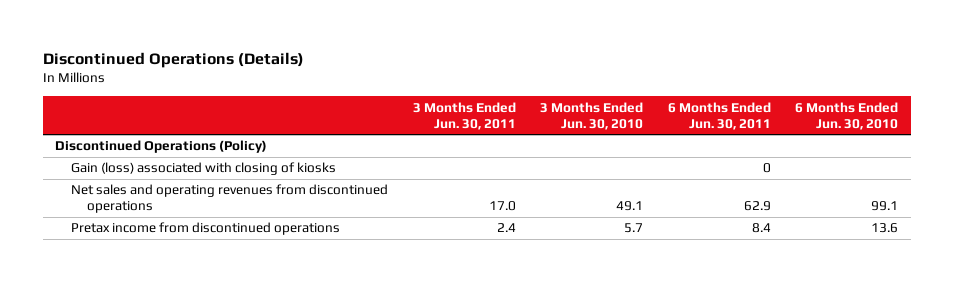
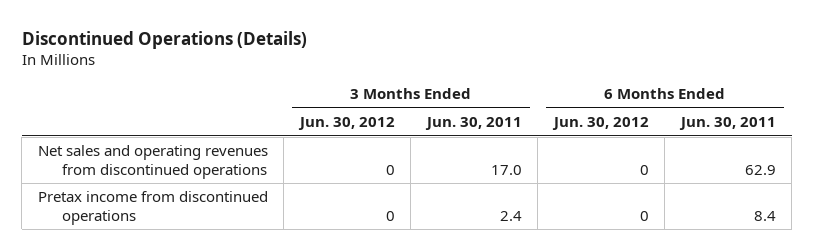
- | 3 Months Ended Jun. 30, 2011 | 3 Months Ended Jun. 30, 2010 | 6 Months Ended Jun. 30, 2011 | 6 Months Ended Jun. 30, 2010
+ | 3 Months Ended Jun. 30, 2012 | 3 Months Ended Jun. 30, 2011 | 6 Months Ended Jun. 30, 2012 | 6 Months Ended Jun. 30, 2011
- Discontinued Operations (Policy)
- Gain (loss) associated with closing of kiosks | | | 0 |

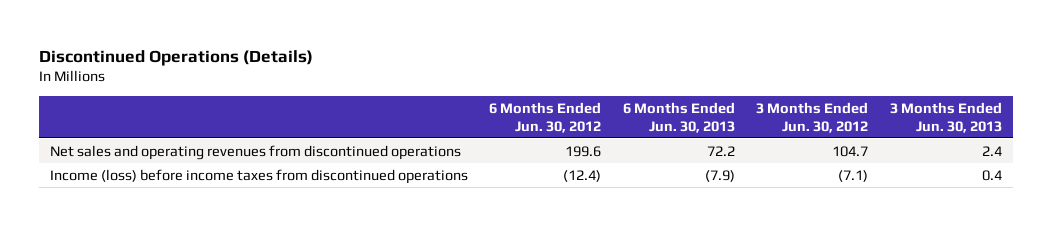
- | 3 Months Ended Jun. 30, 2012 | 3 Months Ended Jun. 30, 2011 | 6 Months Ended Jun. 30, 2012 | 6 Months Ended Jun. 30, 2011
+ | 6 Months Ended Jun. 30, 2012 | 6 Months Ended Jun. 30, 2013 | 3 Months Ended Jun. 30, 2012 | 3 Months Ended Jun. 30, 2013
- Net sales and operating revenues from discontinued operations | 0 | 17.0 | 0 | 62.9
- Pretax income from discontinued operations | 0 | 2.4 | 0 | 8.4
+ Net sales and operating revenues from discontinued operations | 199.6 | 72.2 | 104.7 | 2.4
+ Income (loss) before income taxes from discontinued operations | (12.4) | (7.9) | (7.1) | 0.4

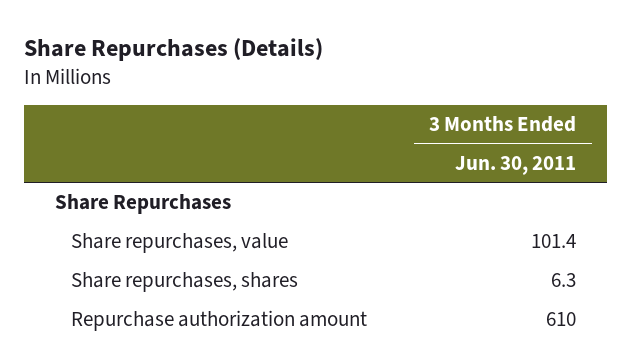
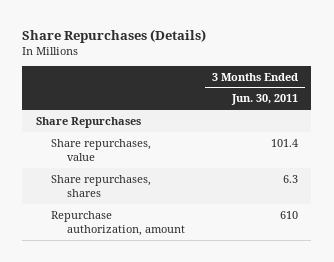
- Repurchase authorization amount | 610
+ Repurchase authorization, amount | 610

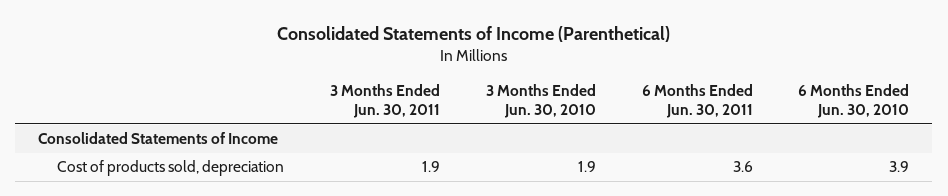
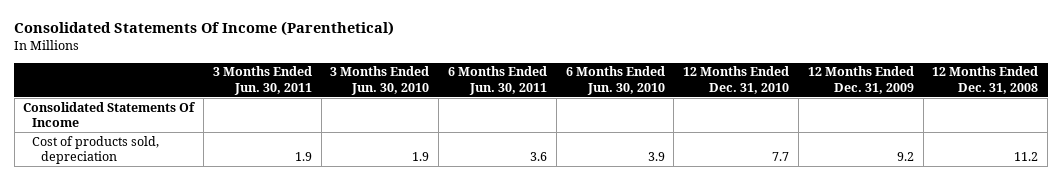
- Consolidated Statements of Income (Parenthetical)
+ Consolidated Statements Of Income (Parenthetical)
- | 3 Months Ended Jun. 30, 2011 | 3 Months Ended Jun. 30, 2010 | 6 Months Ended Jun. 30, 2011 | 6 Months Ended Jun. 30, 2010
+ | 3 Months Ended Jun. 30, 2011 | 3 Months Ended Jun. 30, 2010 | 6 Months Ended Jun. 30, 2011 | 6 Months Ended Jun. 30, 2010 | 12 Months Ended Dec. 31, 2010 | 12 Months Ended Dec. 31, 2009 | 12 Months Ended Dec. 31, 2008
- Consolidated Statements of Income
+ Consolidated Statements Of Income

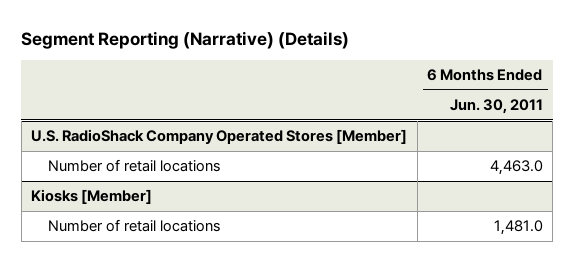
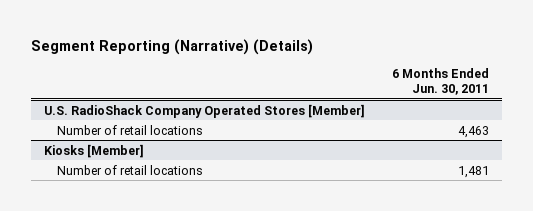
@ U.S. RadioShack Company Operated Stores [Member]
- Number of retail locations | 4,463.0
+ Number of retail locations | 4,463
@ Kiosks [Member]
- Number of retail locations | 1,481.0
+ Number of retail locations | 1,481

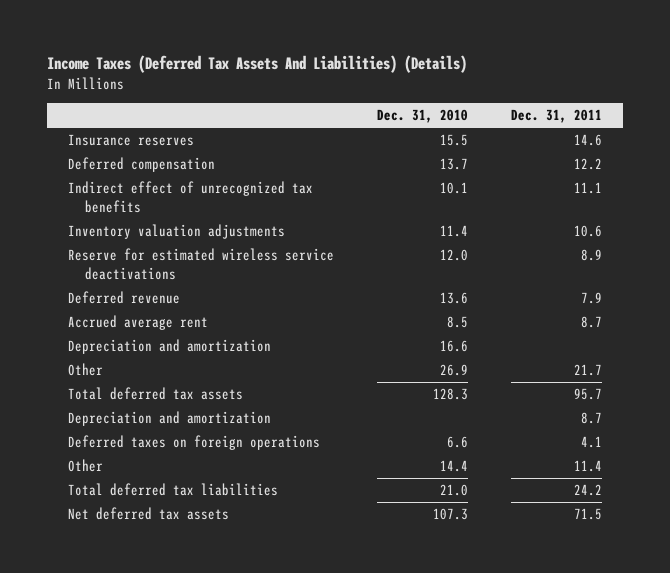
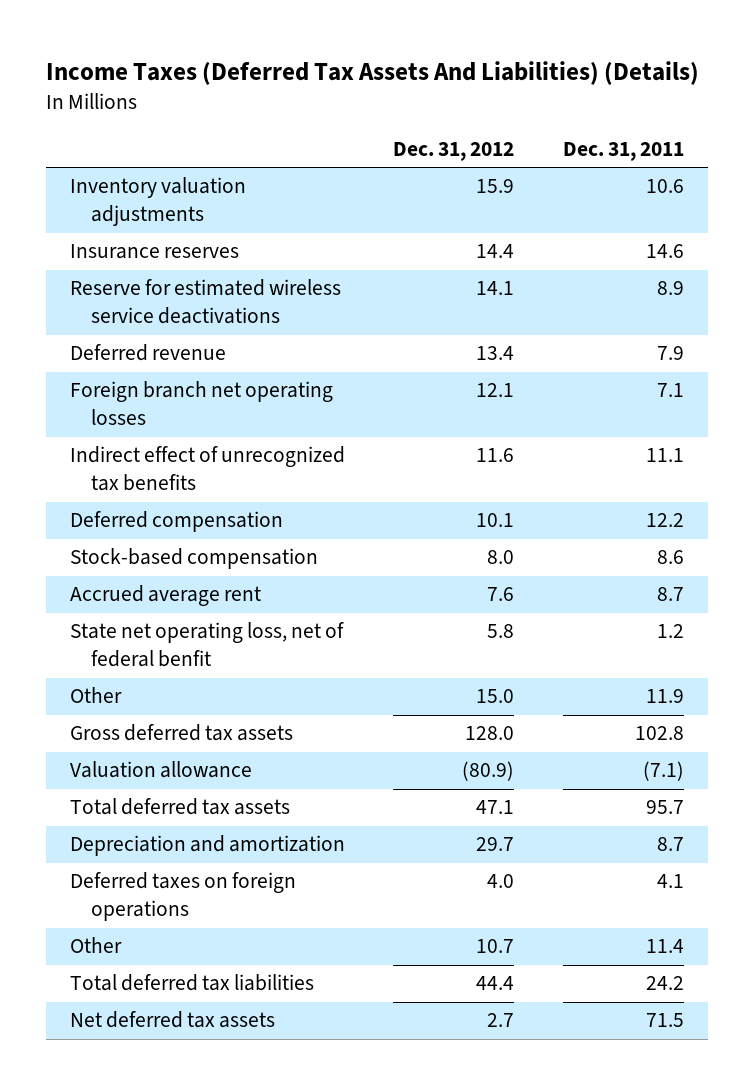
- | Dec. 31, 2010 | Dec. 31, 2011
+ | Dec. 31, 2012 | Dec. 31, 2011
moved down: Insurance reserves | 14.4 | 14.6
+ Foreign branch net operating losses | 12.1 | 7.1
moved down: Indirect effect of unrecognized tax benefits | 11.6 | 11.1
moved down: Deferred compensation | 10.1 | 12.2
+ Stock-based compensation | 8.0 | 8.6
- Depreciation and amortization | 16.6 |
- Other | 26.9 | 21.7
+ State net operating loss, net of federal benfit | 5.8 | 1.2
+ Other | 15.0 | 11.9
+ Gross deferred tax assets | 128.0 | 102.8
+ Valuation allowance | (80.9) | (7.1)

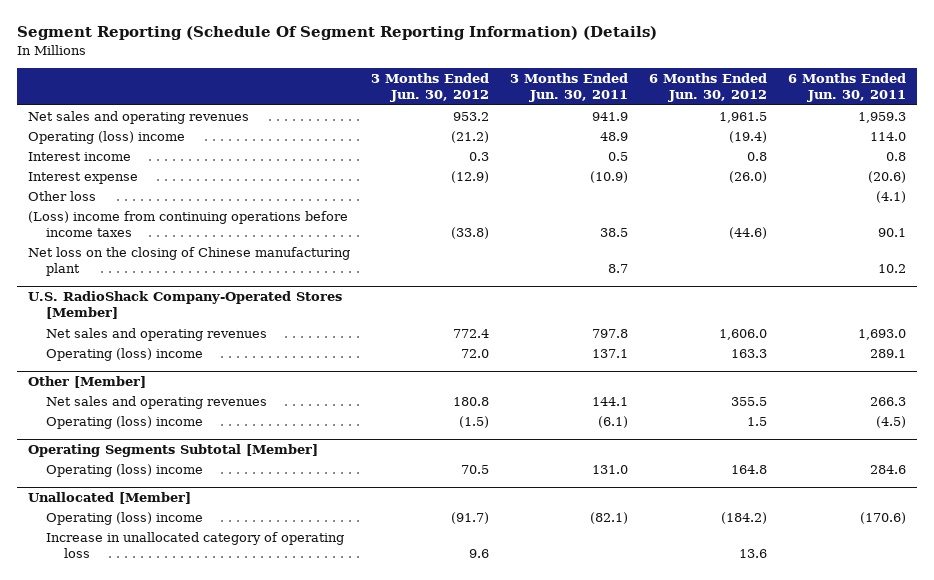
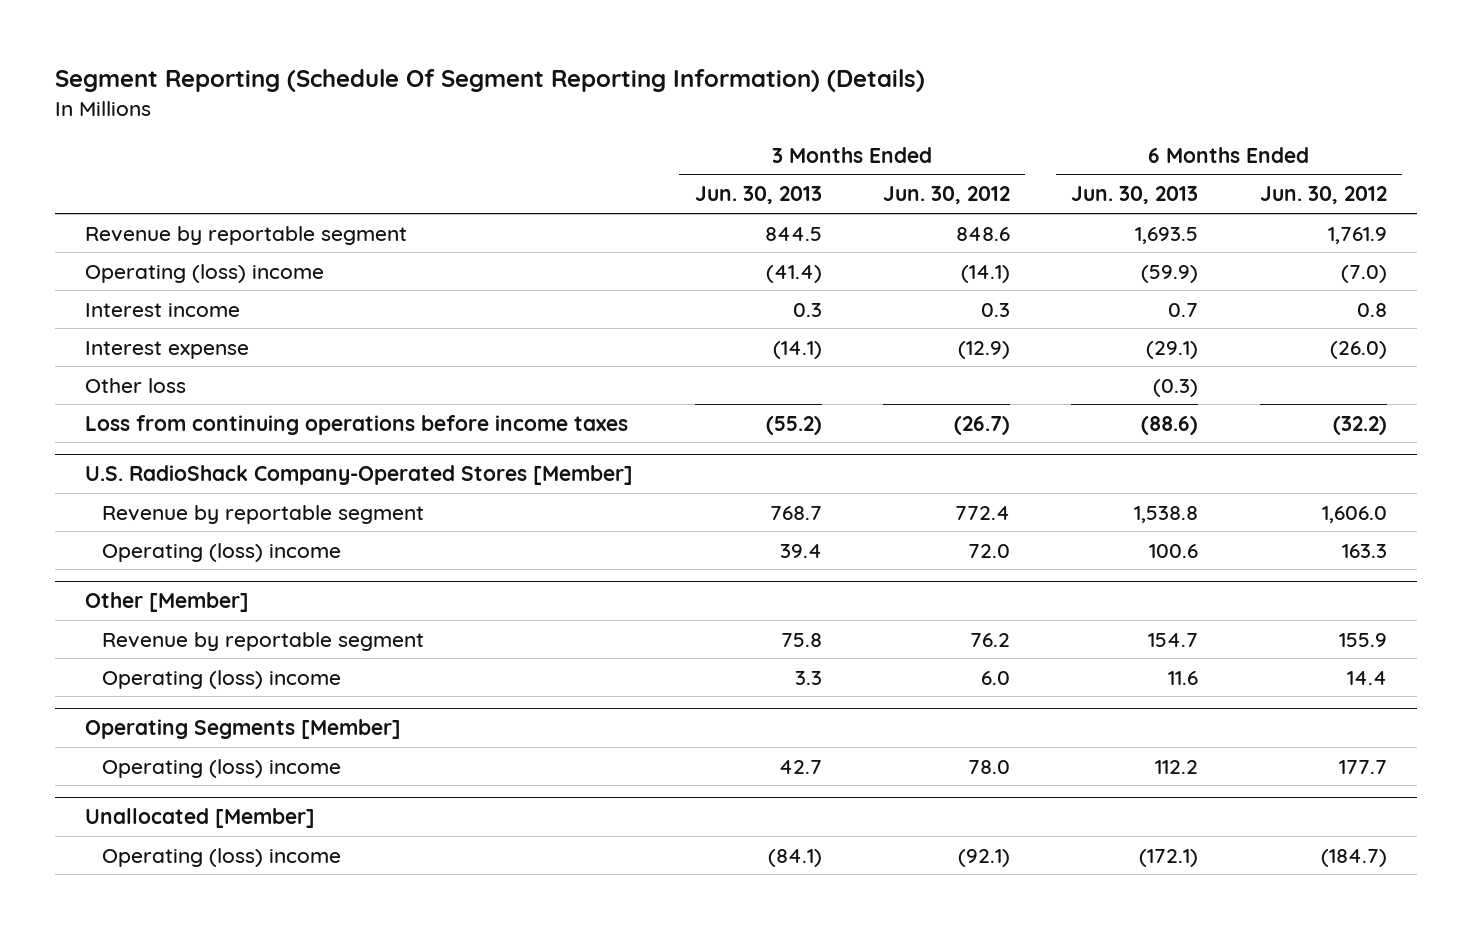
- | 3 Months Ended Jun. 30, 2012 | 3 Months Ended Jun. 30, 2011 | 6 Months Ended Jun. 30, 2012 | 6 Months Ended Jun. 30, 2011
+ | 3 Months Ended Jun. 30, 2013 | 3 Months Ended Jun. 30, 2012 | 6 Months Ended Jun. 30, 2013 | 6 Months Ended Jun. 30, 2012
- Net sales and operating revenues | 953.2 | 941.9 | 1,961.5 | 1,959.3
- Operating (loss) income | (21.2) | 48.9 | (19.4) | 114.0
+ Revenue by reportable segment | 844.5 | 848.6 | 1,693.5 | 1,761.9
+ Operating (loss) income | (41.4) | (14.1) | (59.9) | (7.0)
- (Loss) income from continuing operations before income taxes | (33.8) | 38.5 | (44.6) | 90.1
- Net loss on the closing of Chinese manufacturing plant | | 8.7 | | 10.2
+ Loss from continuing operations before income taxes | (55.2) | (26.7) | (88.6) | (32.2)
@ U.S. RadioShack Company-Operated Stores [Member]
- Net sales and operating revenues | 772.4 | 797.8 | 1,606.0 | 1,693.0
+ Revenue by reportable segment | 768.7 | 772.4 | 1,538.8 | 1,606.0
@ Other [Member]
- Net sales and operating revenues | 180.8 | 144.1 | 355.5 | 266.3
- Operating (loss) income | (1.5) | (6.1) | 1.5 | (4.5)
- Operating Segments Subtotal [Member]
- Operating (loss) income | 70.5 | 131.0 | 164.8 | 284.6
@ Other [Member]
+ Revenue by reportable segment | 75.8 | 76.2 | 154.7 | 155.9
+ Operating (loss) income | 3.3 | 6.0 | 11.6 | 14.4
+ Operating Segments [Member]
+ Operating (loss) income | 42.7 | 78.0 | 112.2 | 177.7
@ Unallocated [Member]
- Operating (loss) income | (91.7) | (82.1) | (184.2) | (170.6)
- Increase in unallocated category of operating loss | 9.6 | | 13.6 |
+ Operating (loss) income | (84.1) | (92.1) | (172.1) | (184.7)

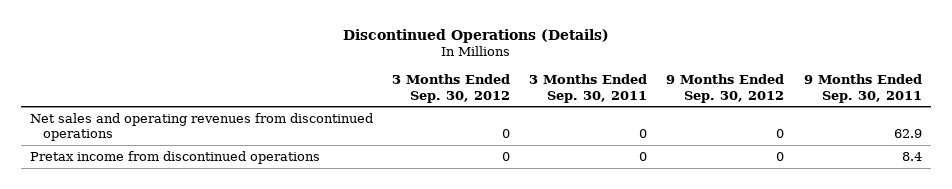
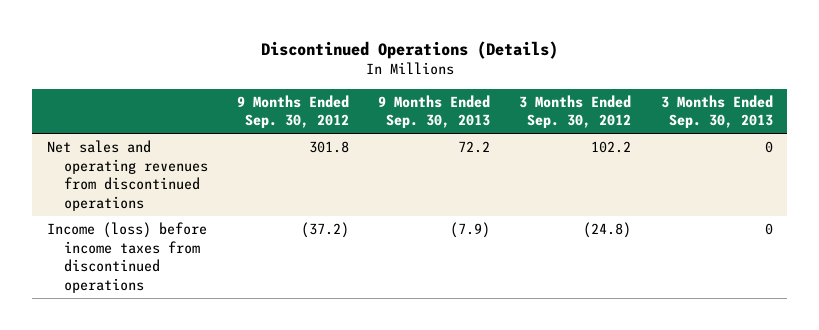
- | 3 Months Ended Sep. 30, 2012 | 3 Months Ended Sep. 30, 2011 | 9 Months Ended Sep. 30, 2012 | 9 Months Ended Sep. 30, 2011
+ | 9 Months Ended Sep. 30, 2012 | 9 Months Ended Sep. 30, 2013 | 3 Months Ended Sep. 30, 2012 | 3 Months Ended Sep. 30, 2013
- Net sales and operating revenues from discontinued operations | 0 | 0 | 0 | 62.9
- Pretax income from discontinued operations | 0 | 0 | 0 | 8.4
+ Net sales and operating revenues from discontinued operations | 301.8 | 72.2 | 102.2 | 0
+ Income (loss) before income taxes from discontinued operations | (37.2) | (7.9) | (24.8) | 0

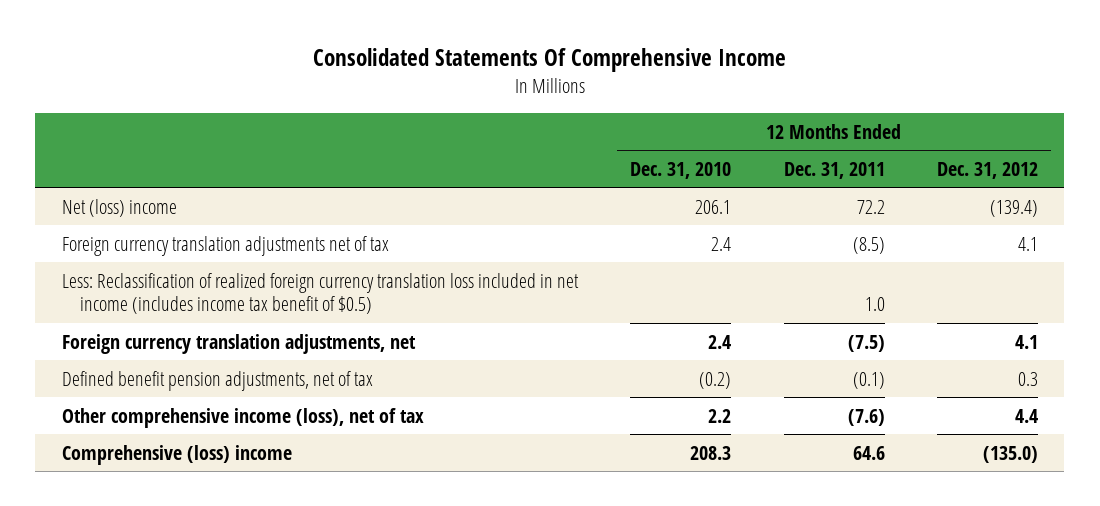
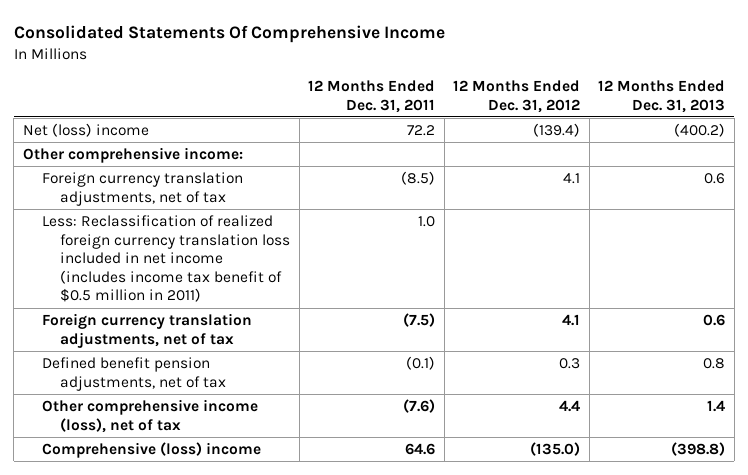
- | 12 Months Ended Dec. 31, 2010 | 12 Months Ended Dec. 31, 2011 | 12 Months Ended Dec. 31, 2012
+ | 12 Months Ended Dec. 31, 2011 | 12 Months Ended Dec. 31, 2012 | 12 Months Ended Dec. 31, 2013
- Foreign currency translation adjustments net of tax | 2.4 | (8.5) | 4.1
- Less: Reclassification of realized foreign currency translation loss included in net income (includes income tax benefit of $0.5) | | 1.0 |
- Foreign currency translation adjustments, net | 2.4 | (7.5) | 4.1
+ Other comprehensive income:
+ Foreign currency translation adjustments, net of tax | (8.5) | 4.1 | 0.6
+ Less: Reclassification of realized foreign currency translation loss included in net income (includes income tax benefit of $0.5 million in 2011) | 1.0 | |
+ Foreign currency translation adjustments, net of tax | (7.5) | 4.1 | 0.6

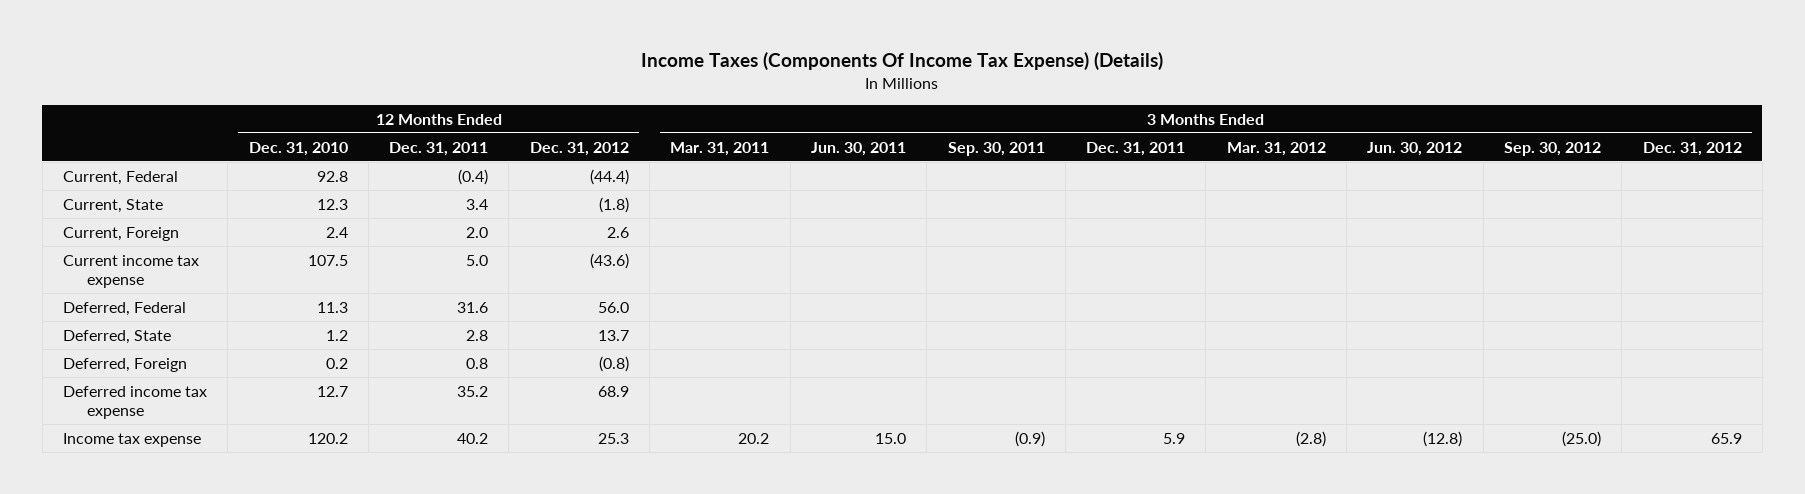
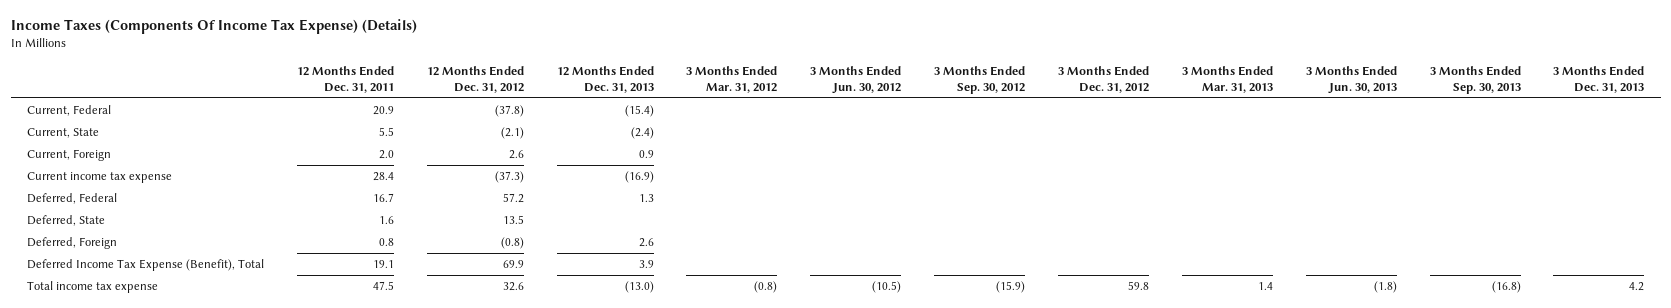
- | 12 Months Ended Dec. 31, 2010 | 12 Months Ended Dec. 31, 2011 | 12 Months Ended Dec. 31, 2012 | 3 Months Ended Mar. 31, 2011 | 3 Months Ended Jun. 30, 2011 | 3 Months Ended Sep. 30, 2011 | 3 Months Ended Dec. 31, 2011 | 3 Months Ended Mar. 31, 2012 | 3 Months Ended Jun. 30, 2012 | 3 Months Ended Sep. 30, 2012 | 3 Months Ended Dec. 31, 2012
+ | 12 Months Ended Dec. 31, 2011 | 12 Months Ended Dec. 31, 2012 | 12 Months Ended Dec. 31, 2013 | 3 Months Ended Mar. 31, 2012 | 3 Months Ended Jun. 30, 2012 | 3 Months Ended Sep. 30, 2012 | 3 Months Ended Dec. 31, 2012 | 3 Months Ended Mar. 31, 2013 | 3 Months Ended Jun. 30, 2013 | 3 Months Ended Sep. 30, 2013 | 3 Months Ended Dec. 31, 2013
- Current, Federal | 92.8 | (0.4) | (44.4) | | | | | | | |
- Current, State | 12.3 | 3.4 | (1.8) | | | | | | | |
+ Current, Federal | 20.9 | (37.8) | (15.4) | | | | | | | |
+ Current, State | 5.5 | (2.1) | (2.4) | | | | | | | |
- Current income tax expense | 107.5 | 5.0 | (43.6) | | | | | | | |
- Deferred, Federal | 11.3 | 31.6 | 56.0 | | | | | | | |
- Deferred, State | 1.2 | 2.8 | 13.7 | | | | | | | |
+ Current income tax expense | 28.4 | (37.3) | (16.9) | | | | | | | |
+ Deferred, Federal | 16.7 | 57.2 | 1.3 | | | | | | | |
+ Deferred, State | 1.6 | 13.5 | | | | | | | | |
- Deferred income tax expense | 12.7 | 35.2 | 68.9 | | | | | | | |
- Income tax expense | 120.2 | 40.2 | 25.3 | 20.2 | 15.0 | (0.9) | 5.9 | (2.8) | (12.8) | (25.0) | 65.9
+ Deferred Income Tax Expense (Benefit), Total | 19.1 | 69.9 | 3.9 | | | | | | | |
+ Total income tax expense | 47.5 | 32.6 | (13.0) | (0.8) | (10.5) | (15.9) | 59.8 | 1.4 | (1.8) | (16.8) | 4.2

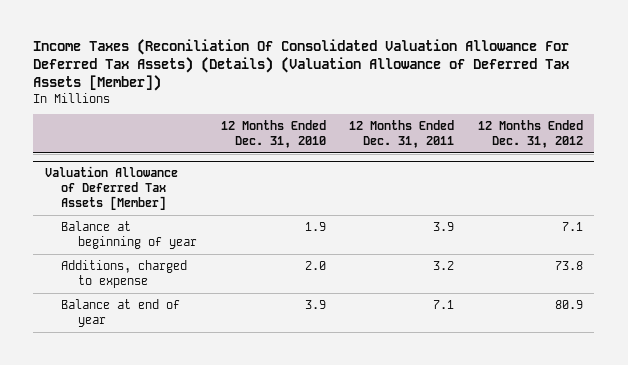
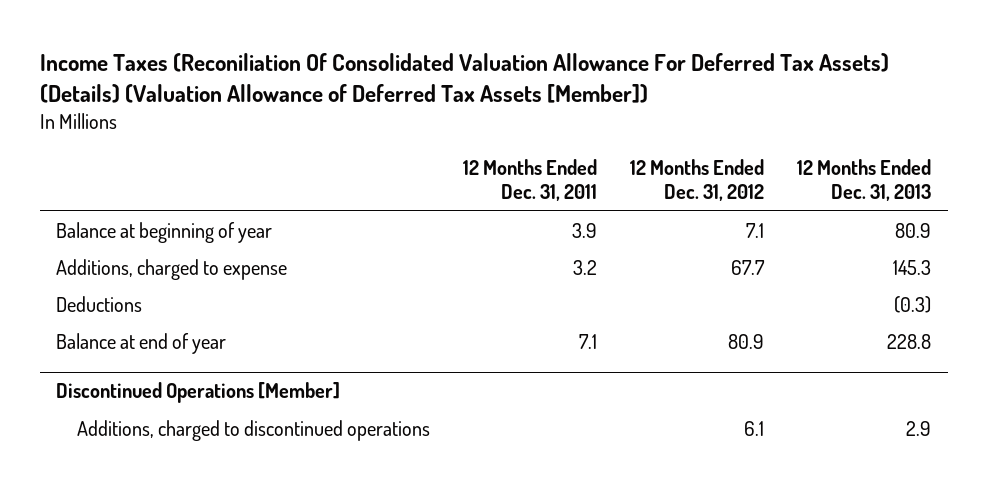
- | 12 Months Ended Dec. 31, 2010 | 12 Months Ended Dec. 31, 2011 | 12 Months Ended Dec. 31, 2012
+ | 12 Months Ended Dec. 31, 2011 | 12 Months Ended Dec. 31, 2012 | 12 Months Ended Dec. 31, 2013
- Valuation Allowance of Deferred Tax Assets [Member]
- Additions, charged to expense | 2.0 | 3.2 | 73.8
+ Additions, charged to expense | 3.2 | 67.7 | 145.3
+ Deductions | | | (0.3)
+ Discontinued Operations [Member]
+ Additions, charged to discontinued operations | | 6.1 | 2.9

